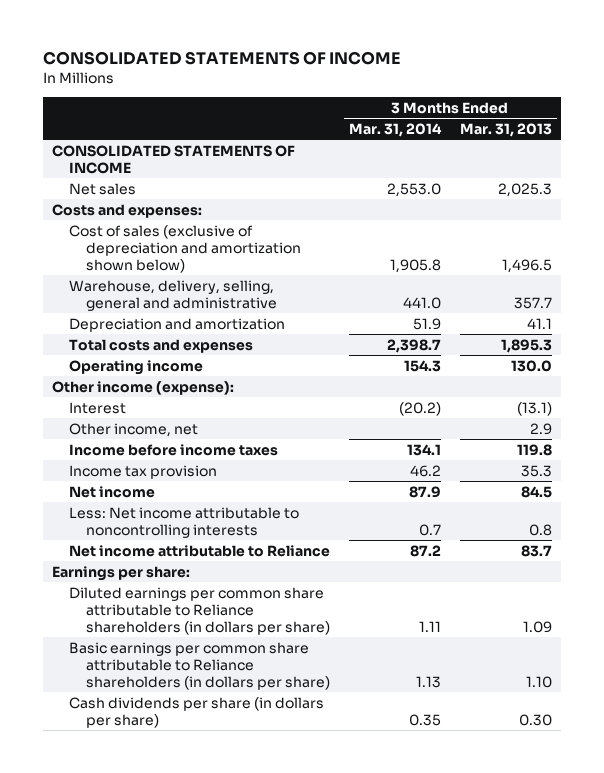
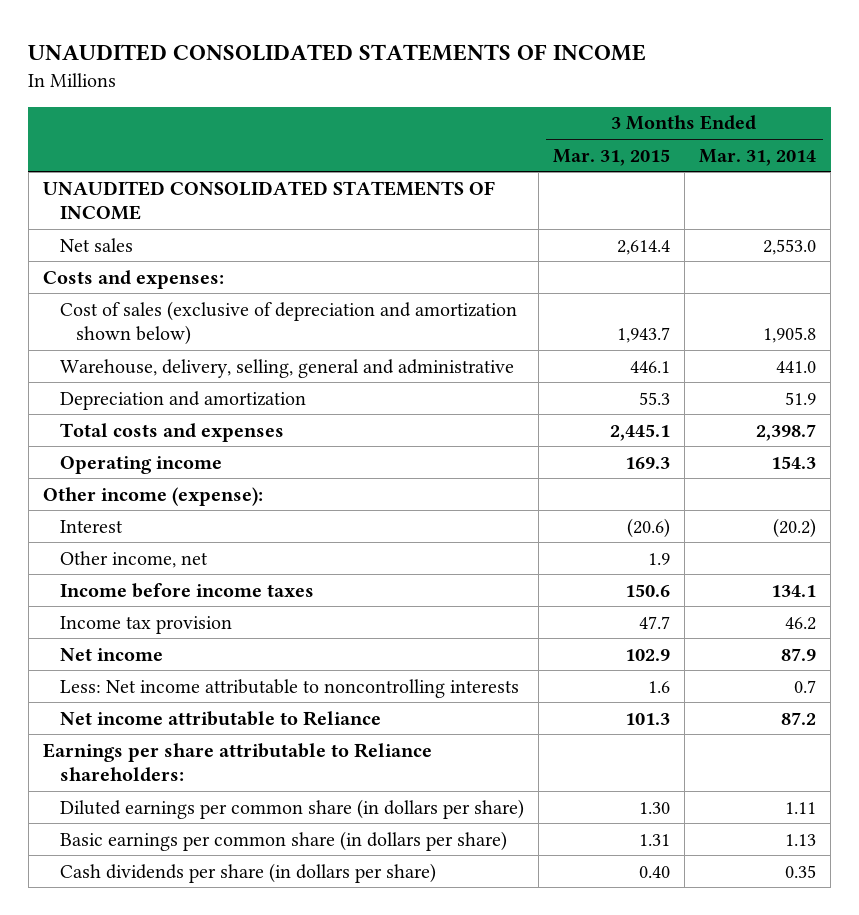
- CONSOLIDATED STATEMENTS OF INCOME
+ UNAUDITED CONSOLIDATED STATEMENTS OF INCOME
- | 3 Months Ended Mar. 31, 2014 | 3 Months Ended Mar. 31, 2013
+ | 3 Months Ended Mar. 31, 2015 | 3 Months Ended Mar. 31, 2014
- CONSOLIDATED STATEMENTS OF INCOME
+ UNAUDITED CONSOLIDATED STATEMENTS OF INCOME
- Earnings per share:
- Diluted earnings per common share attributable to Reliance shareholders (in dollars per share) | 1.11 | 1.09
- Basic earnings per common share attributable to Reliance shareholders (in dollars per share) | 1.13 | 1.10
+ Earnings per share attributable to Reliance shareholders:
+ Diluted earnings per common share (in dollars per share) | 1.30 | 1.11
+ Basic earnings per common share (in dollars per share) | 1.31 | 1.13

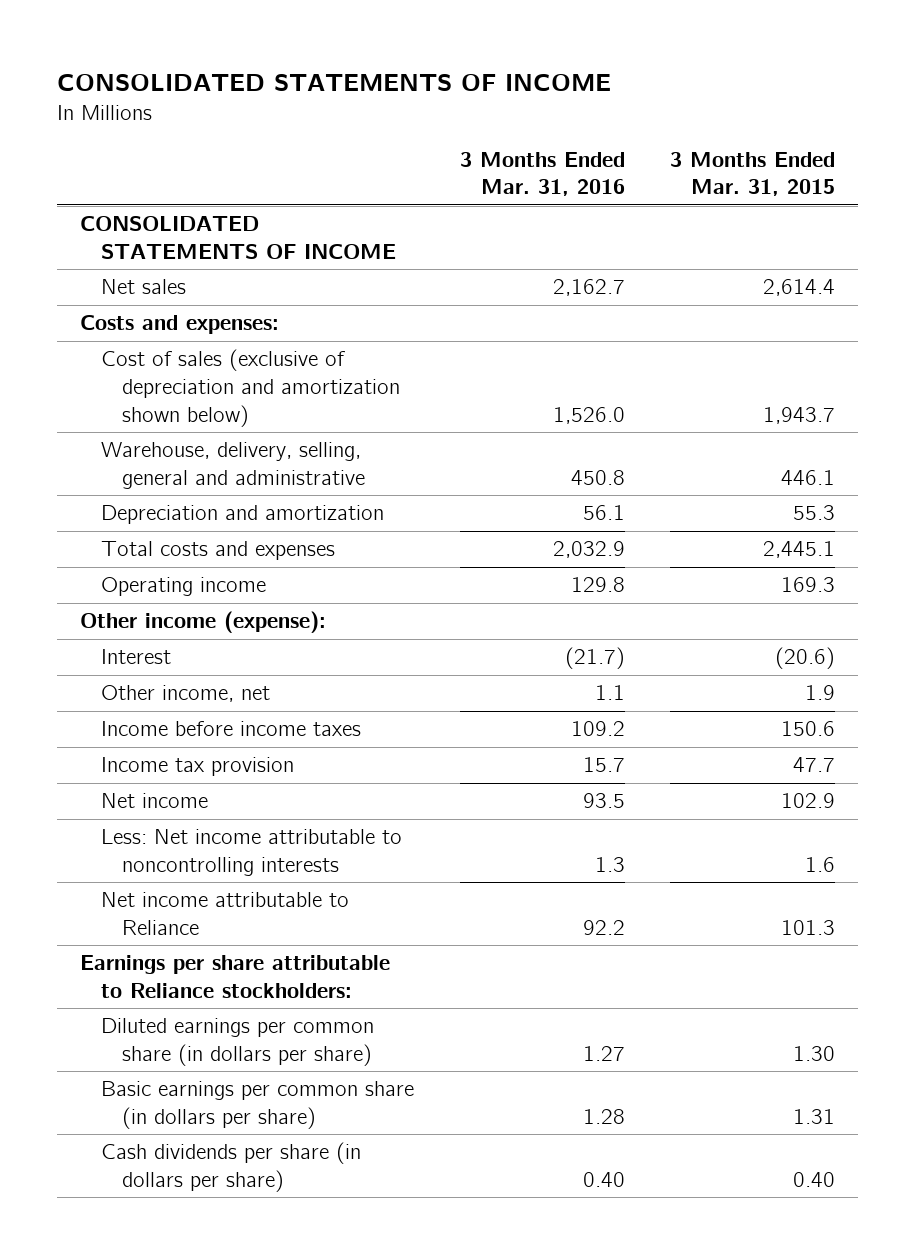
- UNAUDITED CONSOLIDATED STATEMENTS OF INCOME
+ CONSOLIDATED STATEMENTS OF INCOME
- | 3 Months Ended Mar. 31, 2015 | 3 Months Ended Mar. 31, 2014
+ | 3 Months Ended Mar. 31, 2016 | 3 Months Ended Mar. 31, 2015
- UNAUDITED CONSOLIDATED STATEMENTS OF INCOME
+ CONSOLIDATED STATEMENTS OF INCOME
- Earnings per share attributable to Reliance shareholders:
+ Earnings per share attributable to Reliance stockholders:

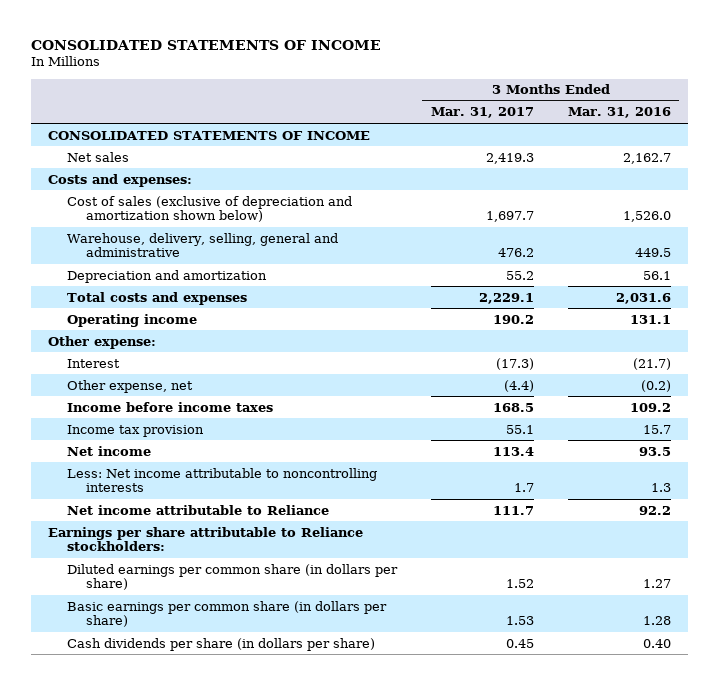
- | 3 Months Ended Mar. 31, 2016 | 3 Months Ended Mar. 31, 2015
+ | 3 Months Ended Mar. 31, 2017 | 3 Months Ended Mar. 31, 2016
- Warehouse, delivery, selling, general and administrative | 450.8 | 446.1
+ Warehouse, delivery, selling, general and administrative | 476.2 | 449.5
- Total costs and expenses | 2,032.9 | 2,445.1
- Operating income | 129.8 | 169.3
- Other income (expense):
+ Total costs and expenses | 2,229.1 | 2,031.6
+ Operating income | 190.2 | 131.1
+ Other expense:
- Other income, net | 1.1 | 1.9
+ Other expense, net | (4.4) | (0.2)

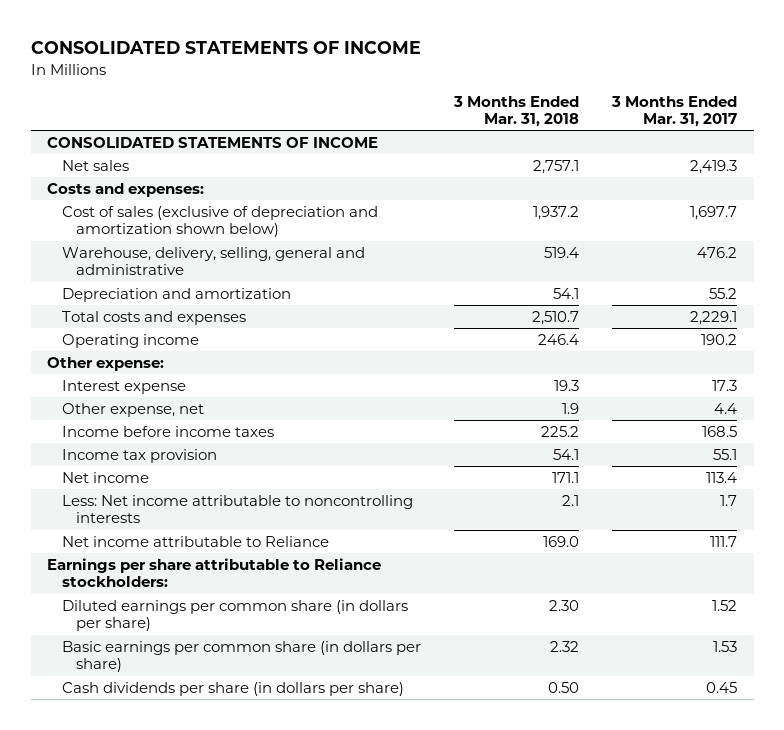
- | 3 Months Ended Mar. 31, 2017 | 3 Months Ended Mar. 31, 2016
+ | 3 Months Ended Mar. 31, 2018 | 3 Months Ended Mar. 31, 2017
- Interest | (17.3) | (21.7)
- Other expense, net | (4.4) | (0.2)
+ Interest expense | 19.3 | 17.3
+ Other expense, net | 1.9 | 4.4

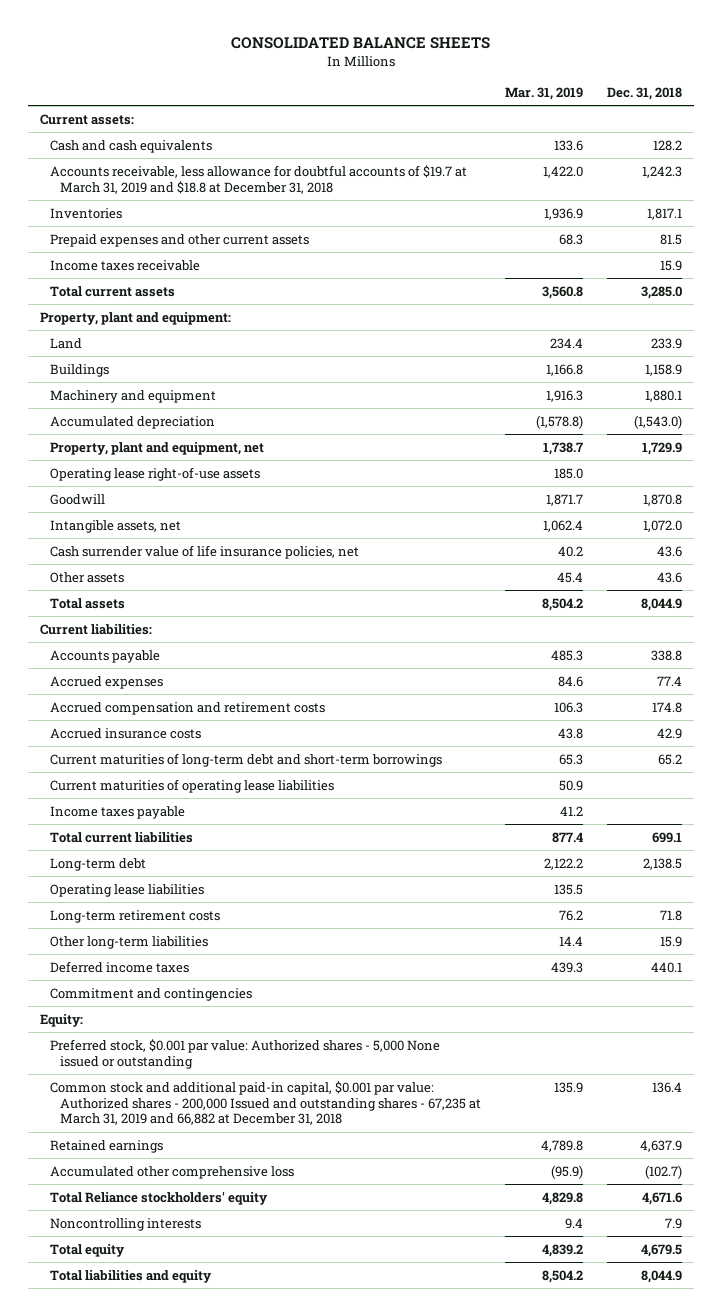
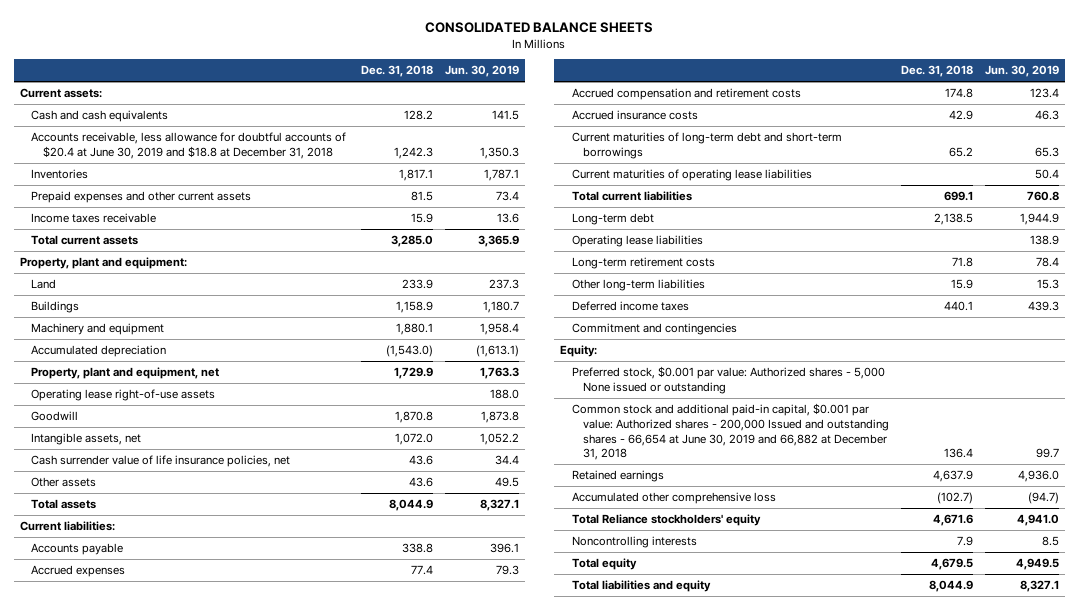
- | Mar. 31, 2019 | Dec. 31, 2018
+ | Dec. 31, 2018 | Jun. 30, 2019
- Accounts receivable, less allowance for doubtful accounts of $19.7 at March 31, 2019 and $18.8 at December 31, 2018 | 1,422.0 | 1,242.3
+ Accounts receivable, less allowance for doubtful accounts of $20.4 at June 30, 2019 and $18.8 at December 31, 2018 | 1,242.3 | 1,350.3
- Income taxes payable | 41.2 |
- Common stock and additional paid-in capital, $0.001 par value: Authorized shares - 200,000 Issued and outstanding shares - 67,235 at March 31, 2019 and 66,882 at December 31, 2018 | 135.9 | 136.4
+ Common stock and additional paid-in capital, $0.001 par value: Authorized shares - 200,000 Issued and outstanding shares - 66,654 at June 30, 2019 and 66,882 at December 31, 2018 | 136.4 | 99.7

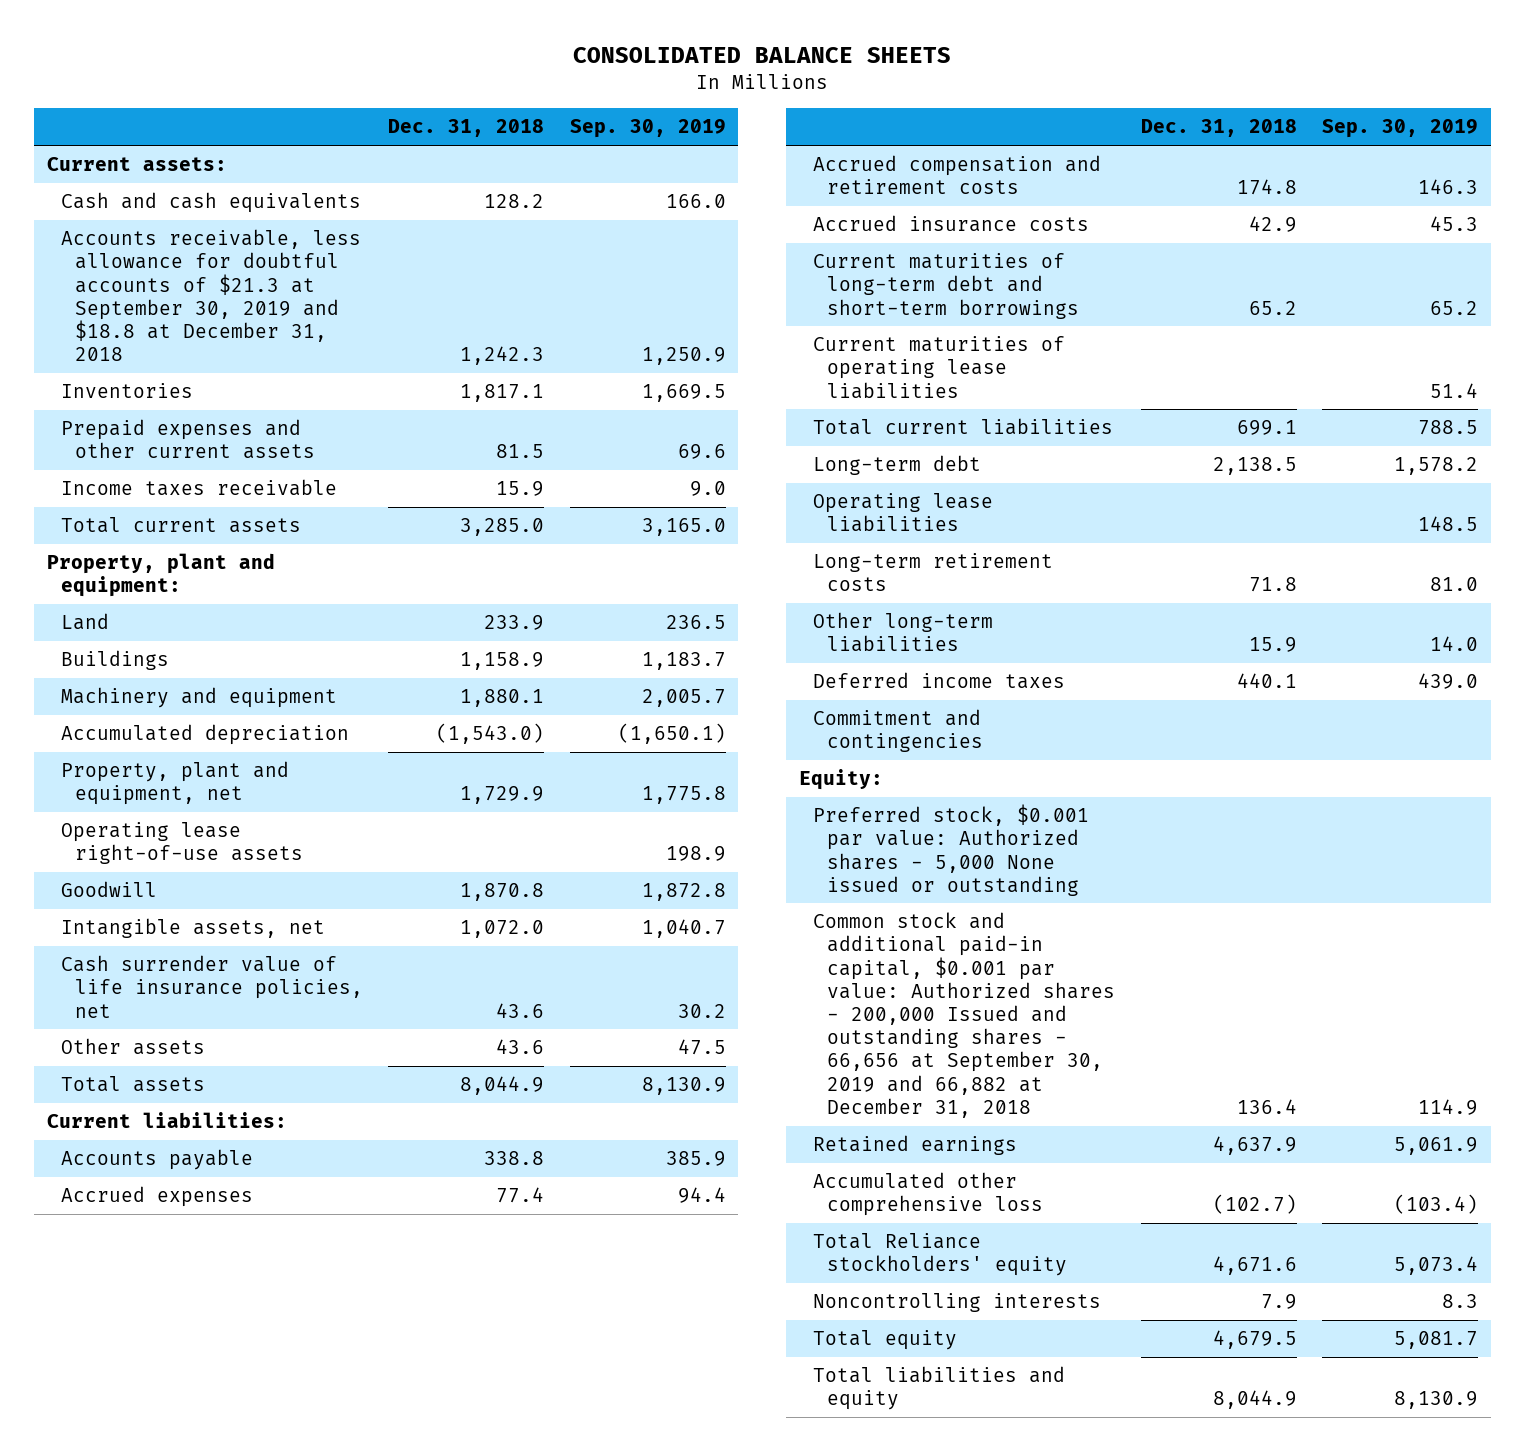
- | Dec. 31, 2018 | Jun. 30, 2019
+ | Dec. 31, 2018 | Sep. 30, 2019
- Accounts receivable, less allowance for doubtful accounts of $20.4 at June 30, 2019 and $18.8 at December 31, 2018 | 1,242.3 | 1,350.3
+ Accounts receivable, less allowance for doubtful accounts of $21.3 at September 30, 2019 and $18.8 at December 31, 2018 | 1,242.3 | 1,250.9
- Common stock and additional paid-in capital, $0.001 par value: Authorized shares - 200,000 Issued and outstanding shares - 66,654 at June 30, 2019 and 66,882 at December 31, 2018 | 136.4 | 99.7
+ Common stock and additional paid-in capital, $0.001 par value: Authorized shares - 200,000 Issued and outstanding shares - 66,656 at September 30, 2019 and 66,882 at December 31, 2018 | 136.4 | 114.9

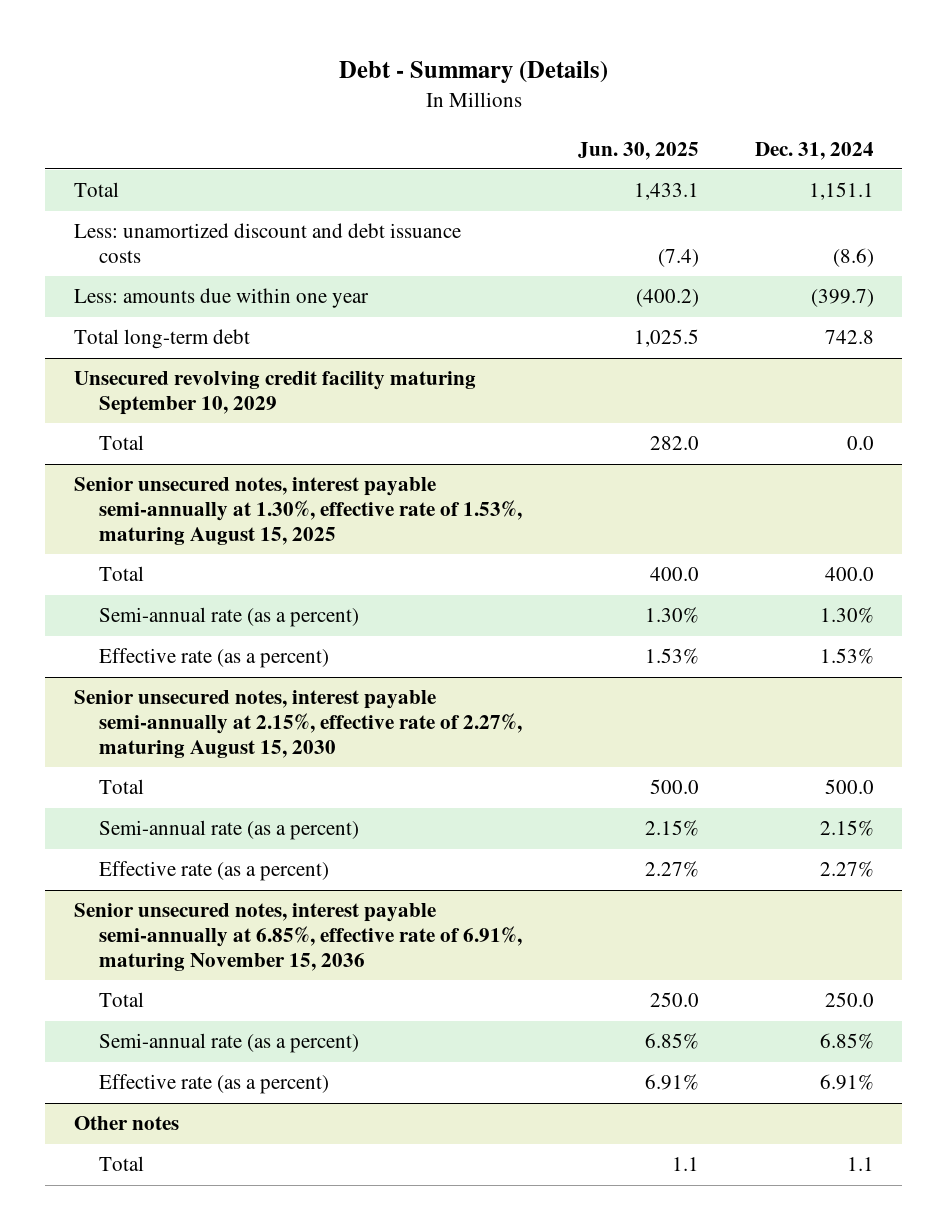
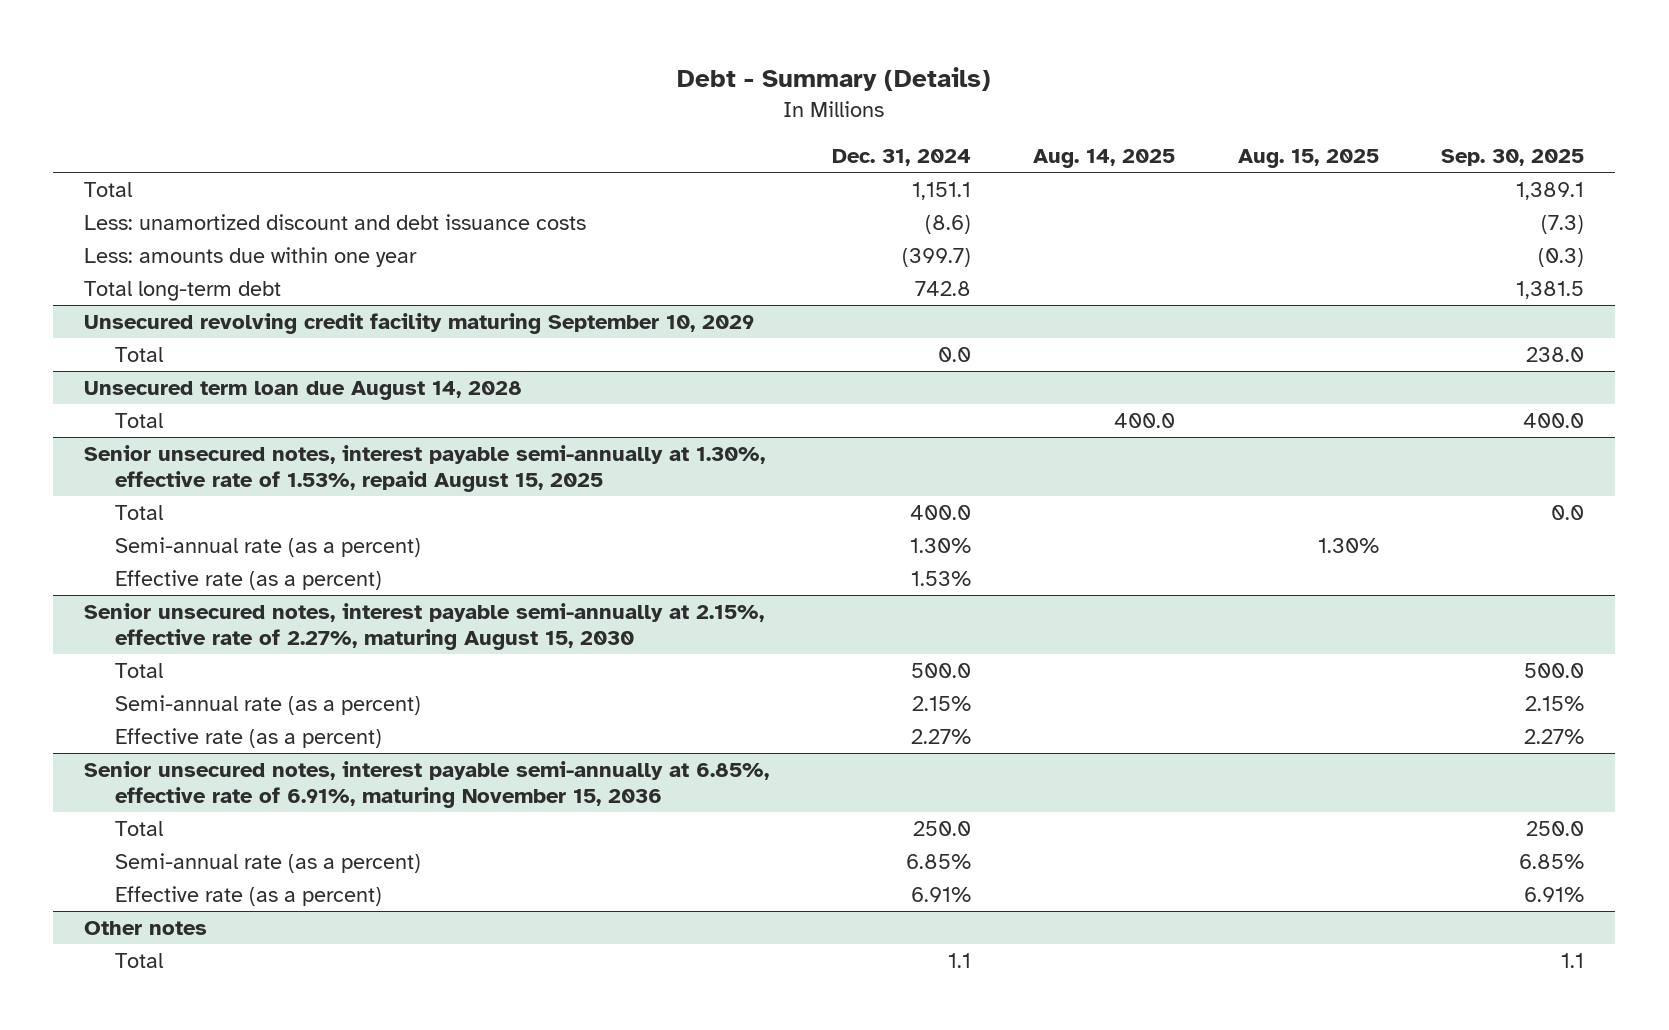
- | Jun. 30, 2025 | Dec. 31, 2024
+ | Dec. 31, 2024 | Aug. 14, 2025 | Aug. 15, 2025 | Sep. 30, 2025
- Senior unsecured notes, interest payable semi-annually at 1.30%, effective rate of 1.53%, maturing August 15, 2025
+ Unsecured term loan due August 14, 2028
+ Total | | 400.0 | | 400.0
+ Senior unsecured notes, interest payable semi-annually at 1.30%, effective rate of 1.53%, repaid August 15, 2025

